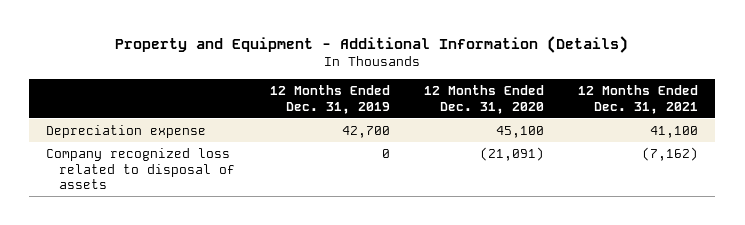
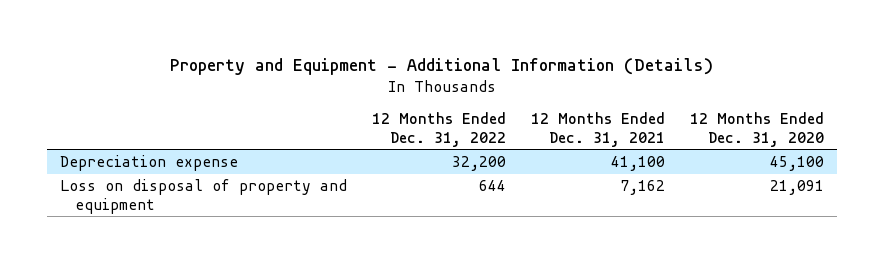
- | 12 Months Ended Dec. 31, 2019 | 12 Months Ended Dec. 31, 2020 | 12 Months Ended Dec. 31, 2021
+ | 12 Months Ended Dec. 31, 2022 | 12 Months Ended Dec. 31, 2021 | 12 Months Ended Dec. 31, 2020
- Company recognized loss related to disposal of assets | 0 | (21,091) | (7,162)
+ Loss on disposal of property and equipment | 644 | 7,162 | 21,091

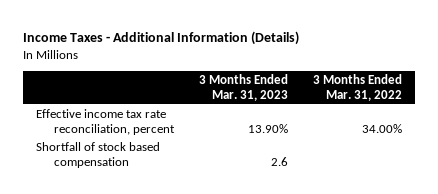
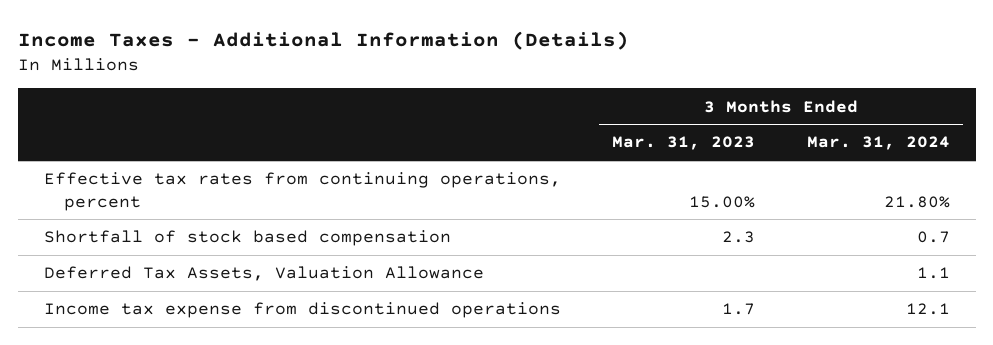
- | 3 Months Ended Mar. 31, 2023 | 3 Months Ended Mar. 31, 2022
+ | 3 Months Ended Mar. 31, 2023 | 3 Months Ended Mar. 31, 2024
- Effective income tax rate reconciliation, percent | 13.90% | 34.00%
- Shortfall of stock based compensation | 2.6 |
+ Effective tax rates from continuing operations, percent | 15.00% | 21.80%
+ Shortfall of stock based compensation | 2.3 | 0.7
+ Deferred Tax Assets, Valuation Allowance | | 1.1
+ Income tax expense from discontinued operations | 1.7 | 12.1

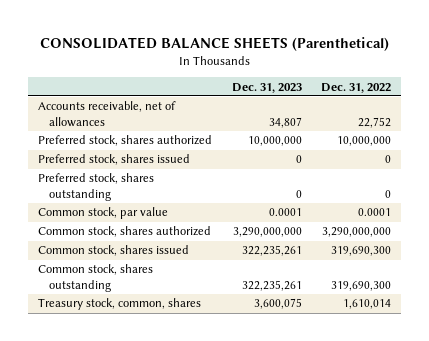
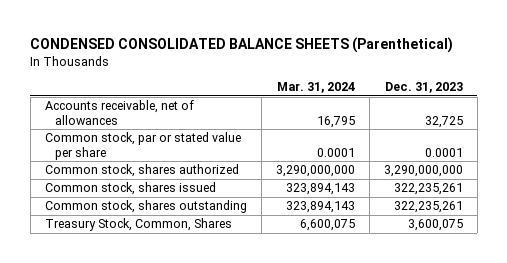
- CONSOLIDATED BALANCE SHEETS (Parenthetical)
+ CONDENSED CONSOLIDATED BALANCE SHEETS (Parenthetical)
- | Dec. 31, 2023 | Dec. 31, 2022
+ | Mar. 31, 2024 | Dec. 31, 2023
- Accounts receivable, net of allowances | 34,807 | 22,752
- Preferred stock, shares authorized | 10,000,000 | 10,000,000
- Preferred stock, shares issued | 0 | 0
- Preferred stock, shares outstanding | 0 | 0
- Common stock, par value | 0.0001 | 0.0001
+ Accounts receivable, net of allowances | 16,795 | 32,725
+ Common stock, par or stated value per share | 0.0001 | 0.0001
- Treasury stock, common, shares | 3,600,075 | 1,610,014
+ Treasury Stock, Common, Shares | 6,600,075 | 3,600,075

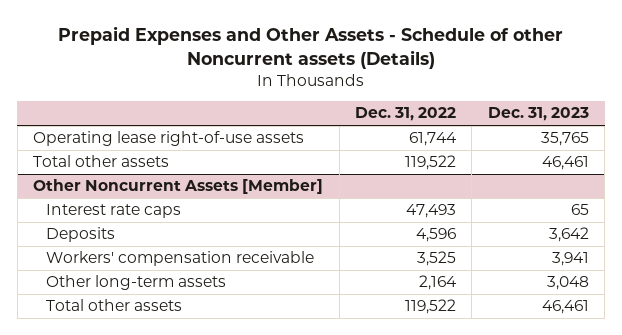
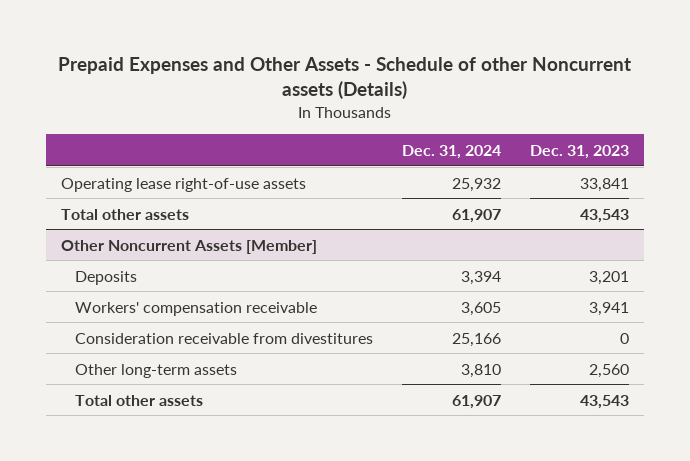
- | Dec. 31, 2022 | Dec. 31, 2023
+ | Dec. 31, 2024 | Dec. 31, 2023
- Operating lease right-of-use assets | 61,744 | 35,765
- Total other assets | 119,522 | 46,461
+ Operating lease right-of-use assets | 25,932 | 33,841
+ Total other assets | 61,907 | 43,543
@ Other Noncurrent Assets [Member]
- Interest rate caps | 47,493 | 65
- Deposits | 4,596 | 3,642
+ Deposits | 3,394 | 3,201
- Other long-term assets | 2,164 | 3,048
- Total other assets | 119,522 | 46,461
+ Consideration receivable from divestitures | 25,166 | 0
+ Other long-term assets | 3,810 | 2,560
+ Total other assets | 61,907 | 43,543

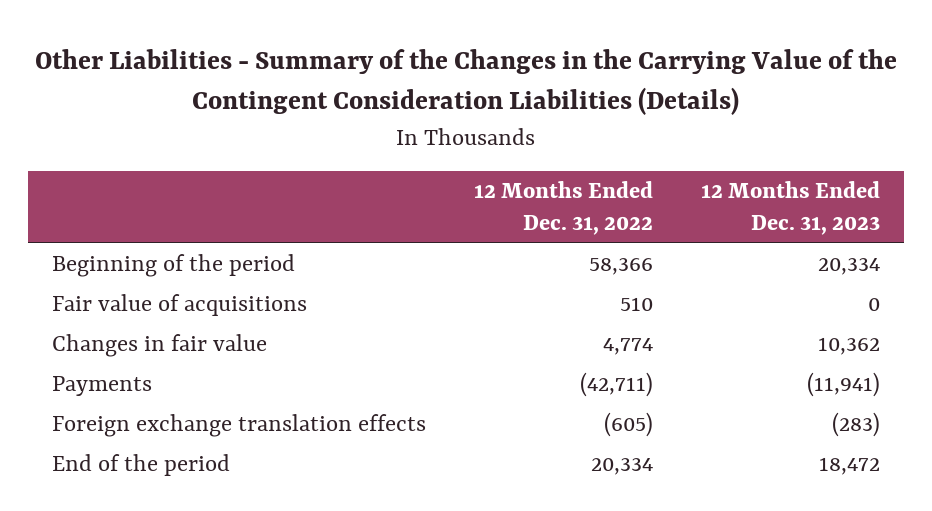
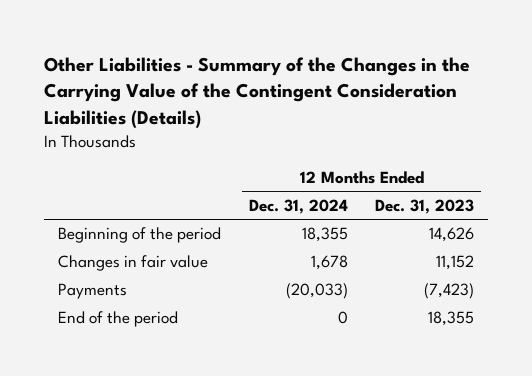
- | 12 Months Ended Dec. 31, 2022 | 12 Months Ended Dec. 31, 2023
+ | 12 Months Ended Dec. 31, 2024 | 12 Months Ended Dec. 31, 2023
- Beginning of the period | 58,366 | 20,334
- Fair value of acquisitions | 510 | 0
- Changes in fair value | 4,774 | 10,362
- Payments | (42,711) | (11,941)
- Foreign exchange translation effects | (605) | (283)
- End of the period | 20,334 | 18,472
+ Beginning of the period | 18,355 | 14,626
+ Changes in fair value | 1,678 | 11,152
+ Payments | (20,033) | (7,423)
+ End of the period | 0 | 18,355

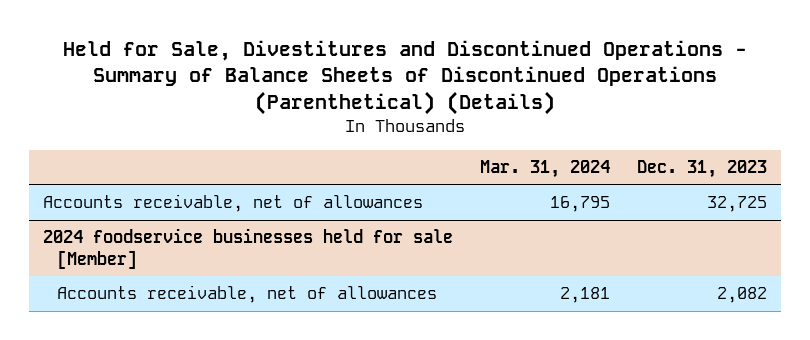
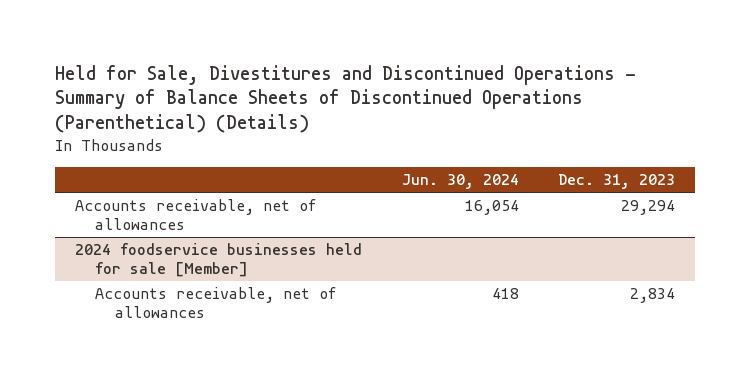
- | Mar. 31, 2024 | Dec. 31, 2023
+ | Jun. 30, 2024 | Dec. 31, 2023
- Accounts receivable, net of allowances | 16,795 | 32,725
+ Accounts receivable, net of allowances | 16,054 | 29,294
@ 2024 foodservice businesses held for sale [Member]
- Accounts receivable, net of allowances | 2,181 | 2,082
+ Accounts receivable, net of allowances | 418 | 2,834

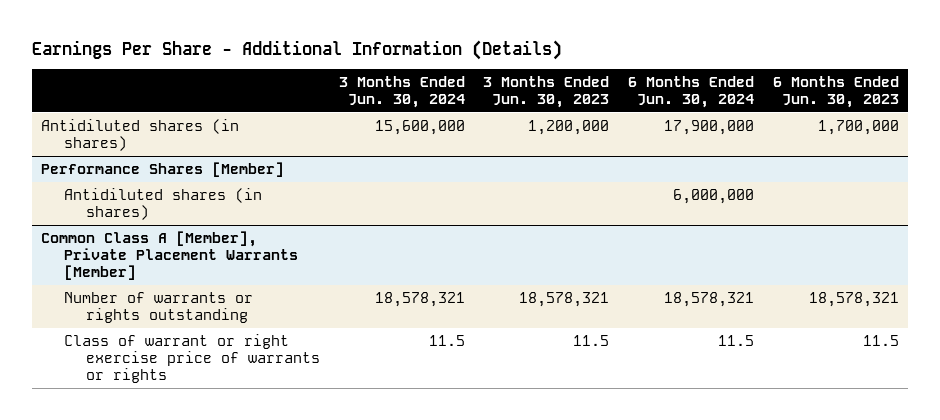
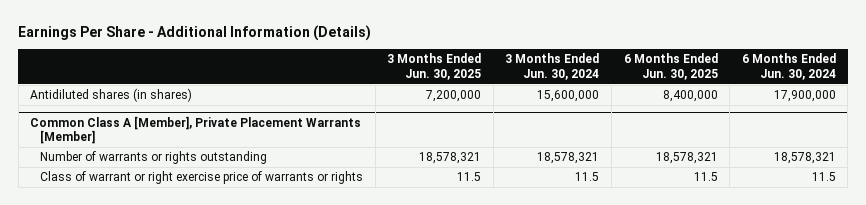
- | 3 Months Ended Jun. 30, 2024 | 3 Months Ended Jun. 30, 2023 | 6 Months Ended Jun. 30, 2024 | 6 Months Ended Jun. 30, 2023
+ | 3 Months Ended Jun. 30, 2025 | 3 Months Ended Jun. 30, 2024 | 6 Months Ended Jun. 30, 2025 | 6 Months Ended Jun. 30, 2024
- Performance Shares [Member]
- Antidiluted shares (in shares) | | | 6,000,000 |

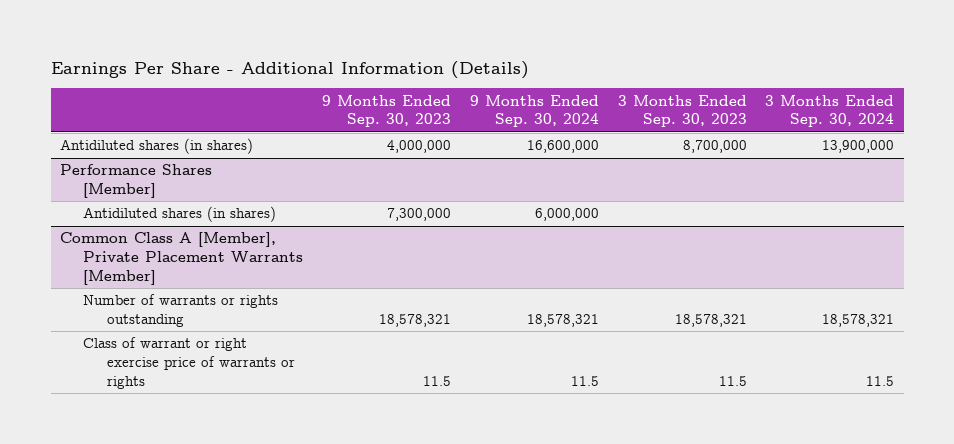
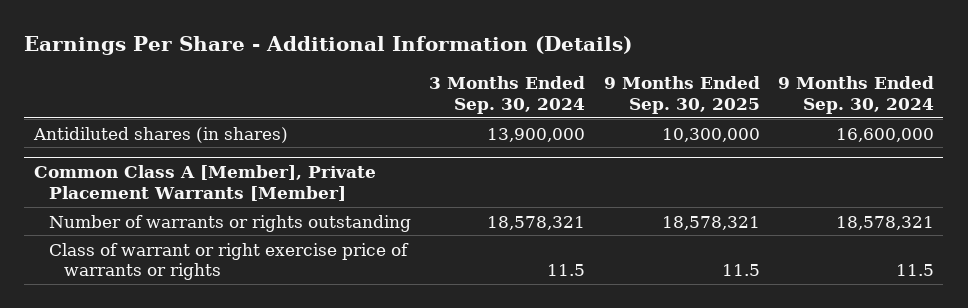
- | 9 Months Ended Sep. 30, 2023 | 9 Months Ended Sep. 30, 2024 | 3 Months Ended Sep. 30, 2023 | 3 Months Ended Sep. 30, 2024
+ | 3 Months Ended Sep. 30, 2024 | 9 Months Ended Sep. 30, 2025 | 9 Months Ended Sep. 30, 2024
- Performance Shares [Member]
- Antidiluted shares (in shares) | 7,300,000 | 6,000,000 | |

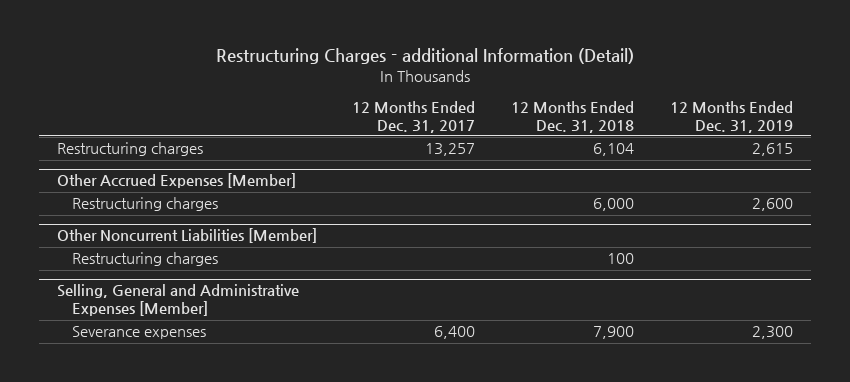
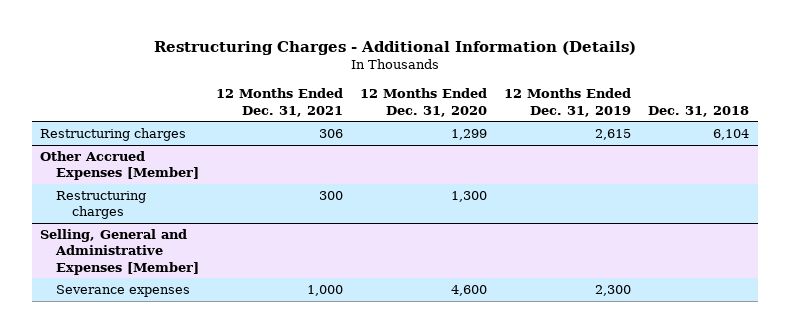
- Restructuring Charges - additional Information (Detail)
+ Restructuring Charges - Additional Information (Details)
- | 12 Months Ended Dec. 31, 2017 | 12 Months Ended Dec. 31, 2018 | 12 Months Ended Dec. 31, 2019
+ | 12 Months Ended Dec. 31, 2021 | 12 Months Ended Dec. 31, 2020 | 12 Months Ended Dec. 31, 2019 | Dec. 31, 2018
@ Other Accrued Expenses [Member]
- Restructuring charges | | 6,000 | 2,600
- Other Noncurrent Liabilities [Member]

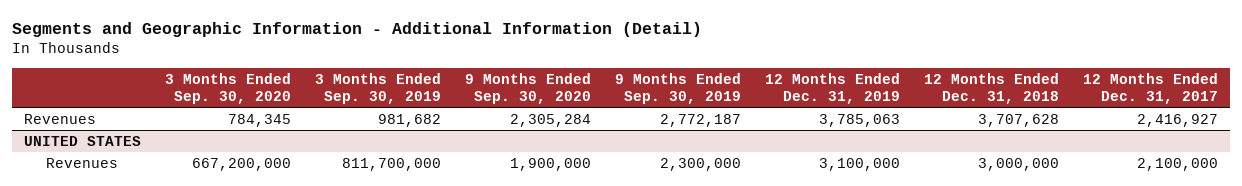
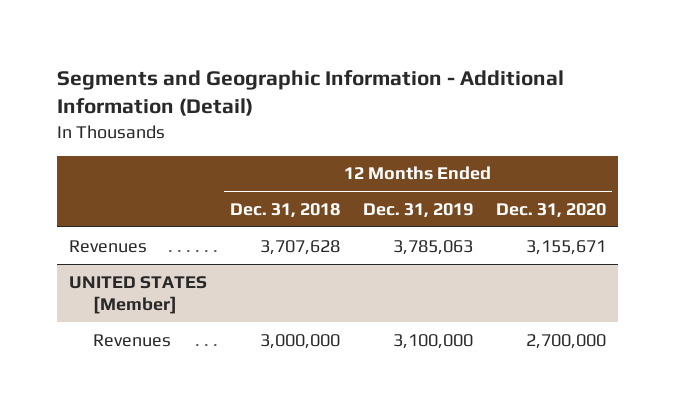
- | 3 Months Ended Sep. 30, 2020 | 3 Months Ended Sep. 30, 2019 | 9 Months Ended Sep. 30, 2020 | 9 Months Ended Sep. 30, 2019 | 12 Months Ended Dec. 31, 2019 | 12 Months Ended Dec. 31, 2018 | 12 Months Ended Dec. 31, 2017
+ | 12 Months Ended Dec. 31, 2018 | 12 Months Ended Dec. 31, 2019 | 12 Months Ended Dec. 31, 2020
- UNITED STATES
+ UNITED STATES [Member]

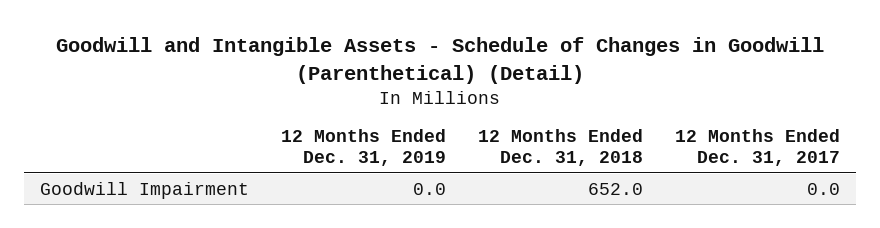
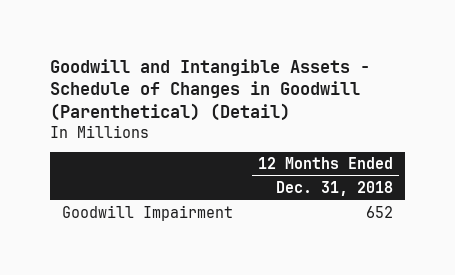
- | 12 Months Ended Dec. 31, 2019 | 12 Months Ended Dec. 31, 2018 | 12 Months Ended Dec. 31, 2017
+ | 12 Months Ended Dec. 31, 2018
- Goodwill Impairment | 0.0 | 652.0 | 0.0
+ Goodwill Impairment | 652

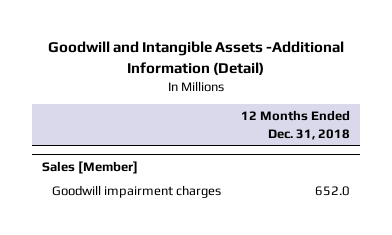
- Goodwill and Intangible Assets - Schedule of Changes in Goodwill (Parenthetical) (Detail)
+ Goodwill and Intangible Assets -Additional Information (Detail)
- Goodwill Impairment | 652
+ Sales [Member]
+ Goodwill impairment charges | 652.0

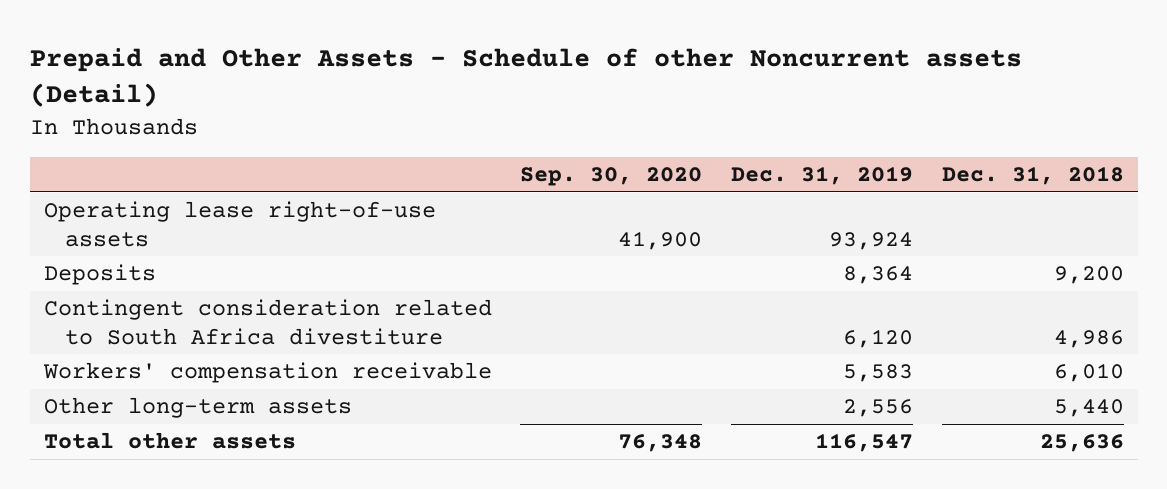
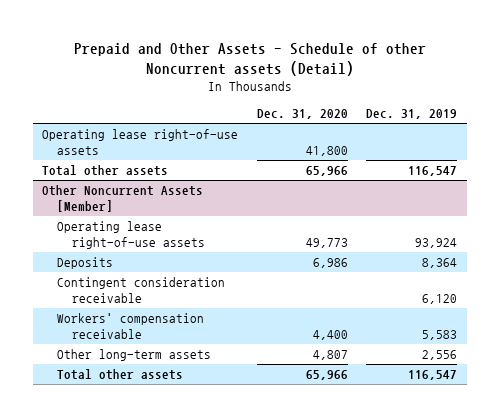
- | Sep. 30, 2020 | Dec. 31, 2019 | Dec. 31, 2018
+ | Dec. 31, 2020 | Dec. 31, 2019
+ Operating lease right-of-use assets | 41,800 |
+ Total other assets | 65,966 | 116,547
+ Other Noncurrent Assets [Member]
- Contingent consideration related to South Africa divestiture | | 6,120 | 4,986
+ Contingent consideration receivable | | 6,120

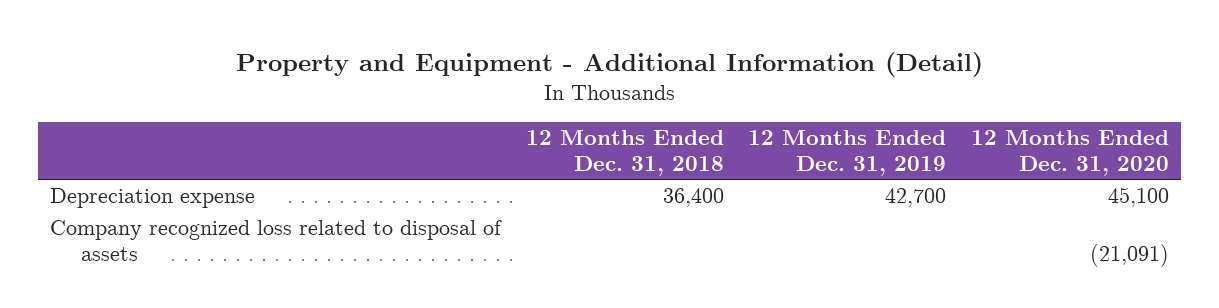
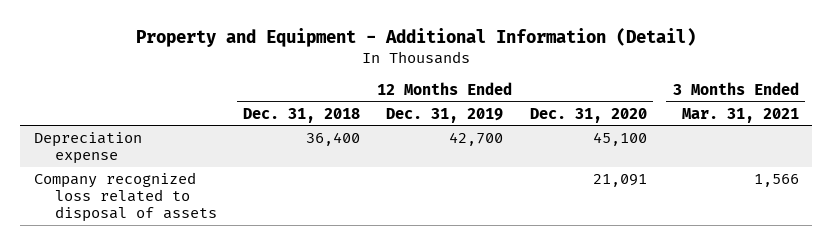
- | 12 Months Ended Dec. 31, 2018 | 12 Months Ended Dec. 31, 2019 | 12 Months Ended Dec. 31, 2020
+ | 12 Months Ended Dec. 31, 2018 | 12 Months Ended Dec. 31, 2019 | 12 Months Ended Dec. 31, 2020 | 3 Months Ended Mar. 31, 2021
- Company recognized loss related to disposal of assets | | | (21,091)
+ Company recognized loss related to disposal of assets | | | 21,091 | 1,566

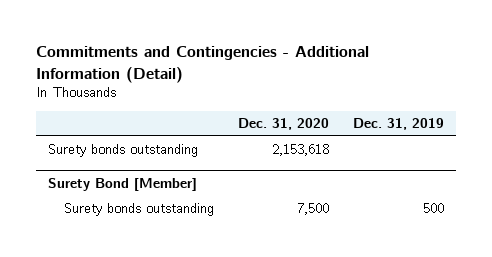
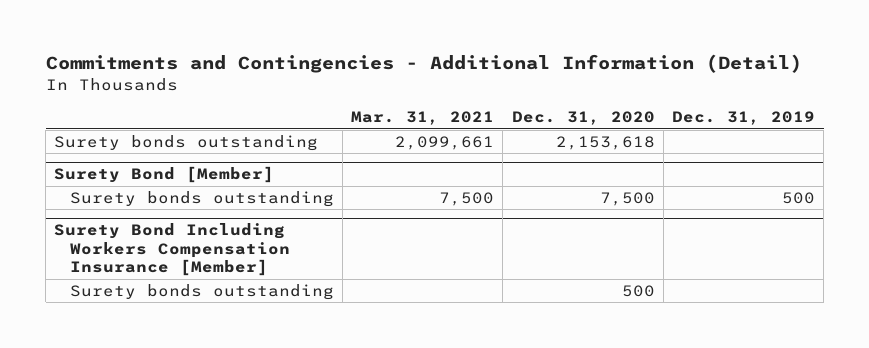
- | Dec. 31, 2020 | Dec. 31, 2019
+ | Mar. 31, 2021 | Dec. 31, 2020 | Dec. 31, 2019
+ Surety Bond Including Workers Compensation Insurance [Member]
+ Surety bonds outstanding | | 500 |

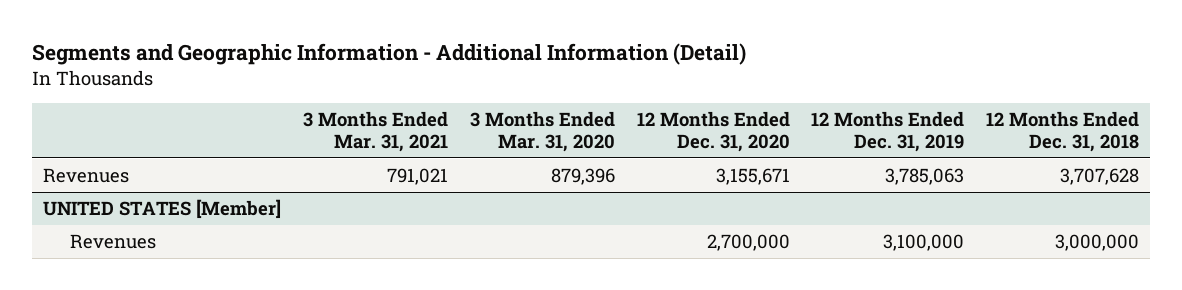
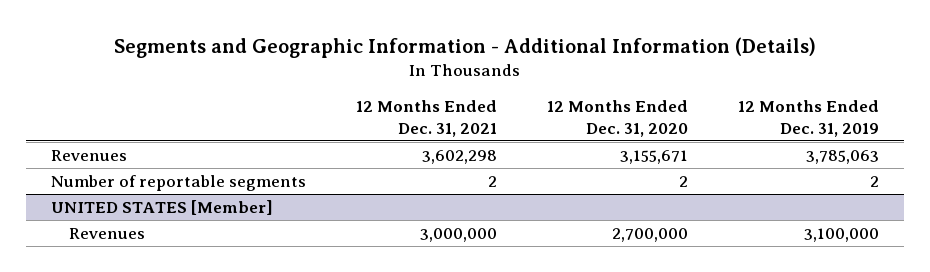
- Segments and Geographic Information - Additional Information (Detail)
+ Segments and Geographic Information - Additional Information (Details)
- | 3 Months Ended Mar. 31, 2021 | 3 Months Ended Mar. 31, 2020 | 12 Months Ended Dec. 31, 2020 | 12 Months Ended Dec. 31, 2019 | 12 Months Ended Dec. 31, 2018
+ | 12 Months Ended Dec. 31, 2021 | 12 Months Ended Dec. 31, 2020 | 12 Months Ended Dec. 31, 2019
+ Number of reportable segments | 2 | 2 | 2

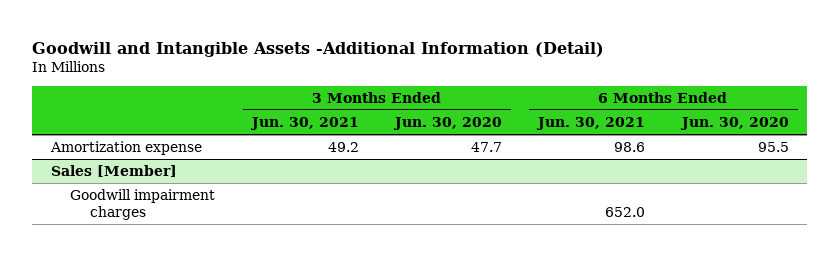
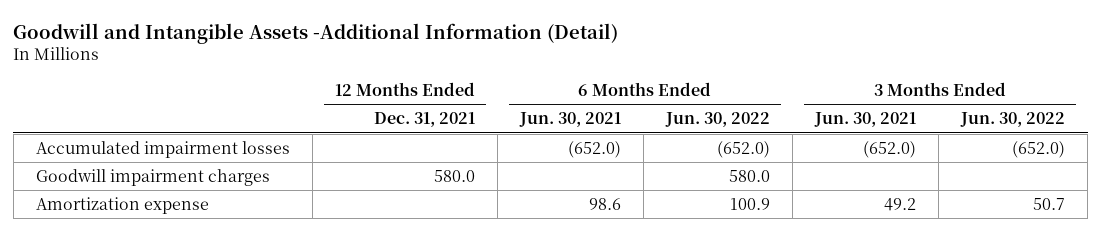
- | 3 Months Ended Jun. 30, 2021 | 3 Months Ended Jun. 30, 2020 | 6 Months Ended Jun. 30, 2021 | 6 Months Ended Jun. 30, 2020
+ | 12 Months Ended Dec. 31, 2021 | 6 Months Ended Jun. 30, 2021 | 6 Months Ended Jun. 30, 2022 | 3 Months Ended Jun. 30, 2021 | 3 Months Ended Jun. 30, 2022
+ Accumulated impairment losses | | (652.0) | (652.0) | (652.0) | (652.0)
+ Goodwill impairment charges | 580.0 | | 580.0 | |
- Sales [Member]
- Goodwill impairment charges | | | 652.0 |

